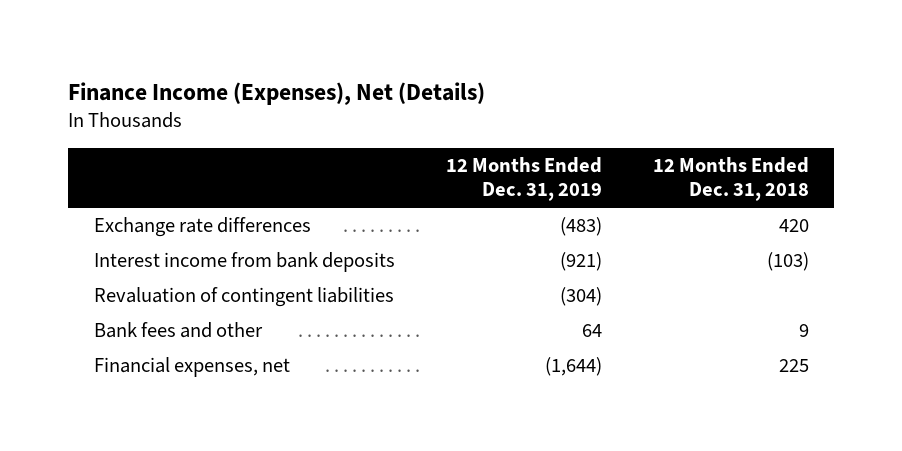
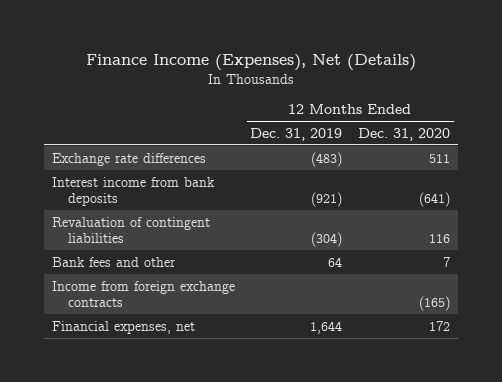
- | 12 Months Ended Dec. 31, 2019 | 12 Months Ended Dec. 31, 2018
+ | 12 Months Ended Dec. 31, 2019 | 12 Months Ended Dec. 31, 2020
- Financial expenses, net | (1,644) | 225
+ Income from foreign exchange contracts | | (165)
+ Financial expenses, net | 1,644 | 172

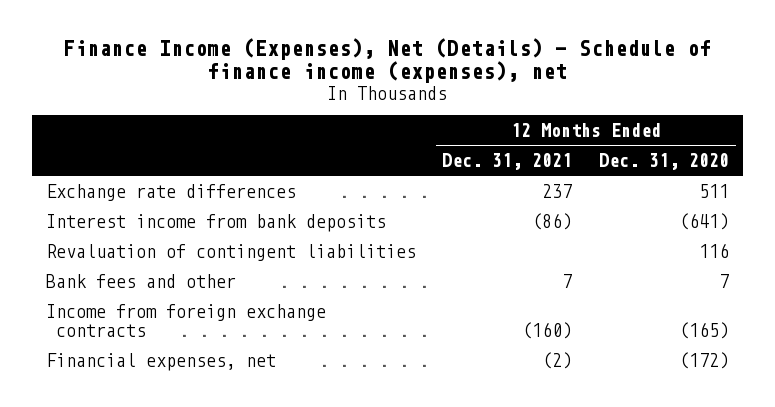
- Finance Income (Expenses), Net (Details)
+ Finance Income (Expenses), Net (Details) - Schedule of finance income (expenses), net
- | 12 Months Ended Dec. 31, 2019 | 12 Months Ended Dec. 31, 2020
+ | 12 Months Ended Dec. 31, 2021 | 12 Months Ended Dec. 31, 2020
- Financial expenses, net | 1,644 | 172
+ Financial expenses, net | (2) | (172)

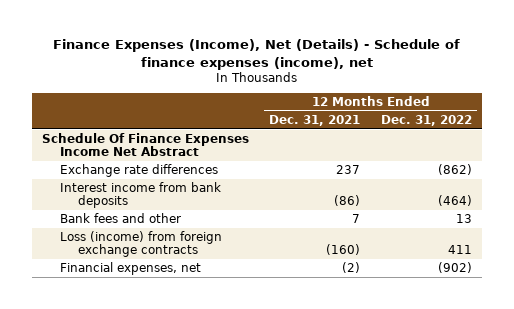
- Finance Income (Expenses), Net (Details) - Schedule of finance income (expenses), net
+ Finance Expenses (Income), Net (Details) - Schedule of finance expenses (income), net
- | 12 Months Ended Dec. 31, 2021 | 12 Months Ended Dec. 31, 2020
+ | 12 Months Ended Dec. 31, 2021 | 12 Months Ended Dec. 31, 2022
+ Schedule Of Finance Expenses Income Net Abstract
- Revaluation of contingent liabilities | | 116
- Income from foreign exchange contracts | (160) | (165)
+ Loss (income) from foreign exchange contracts | (160) | 411

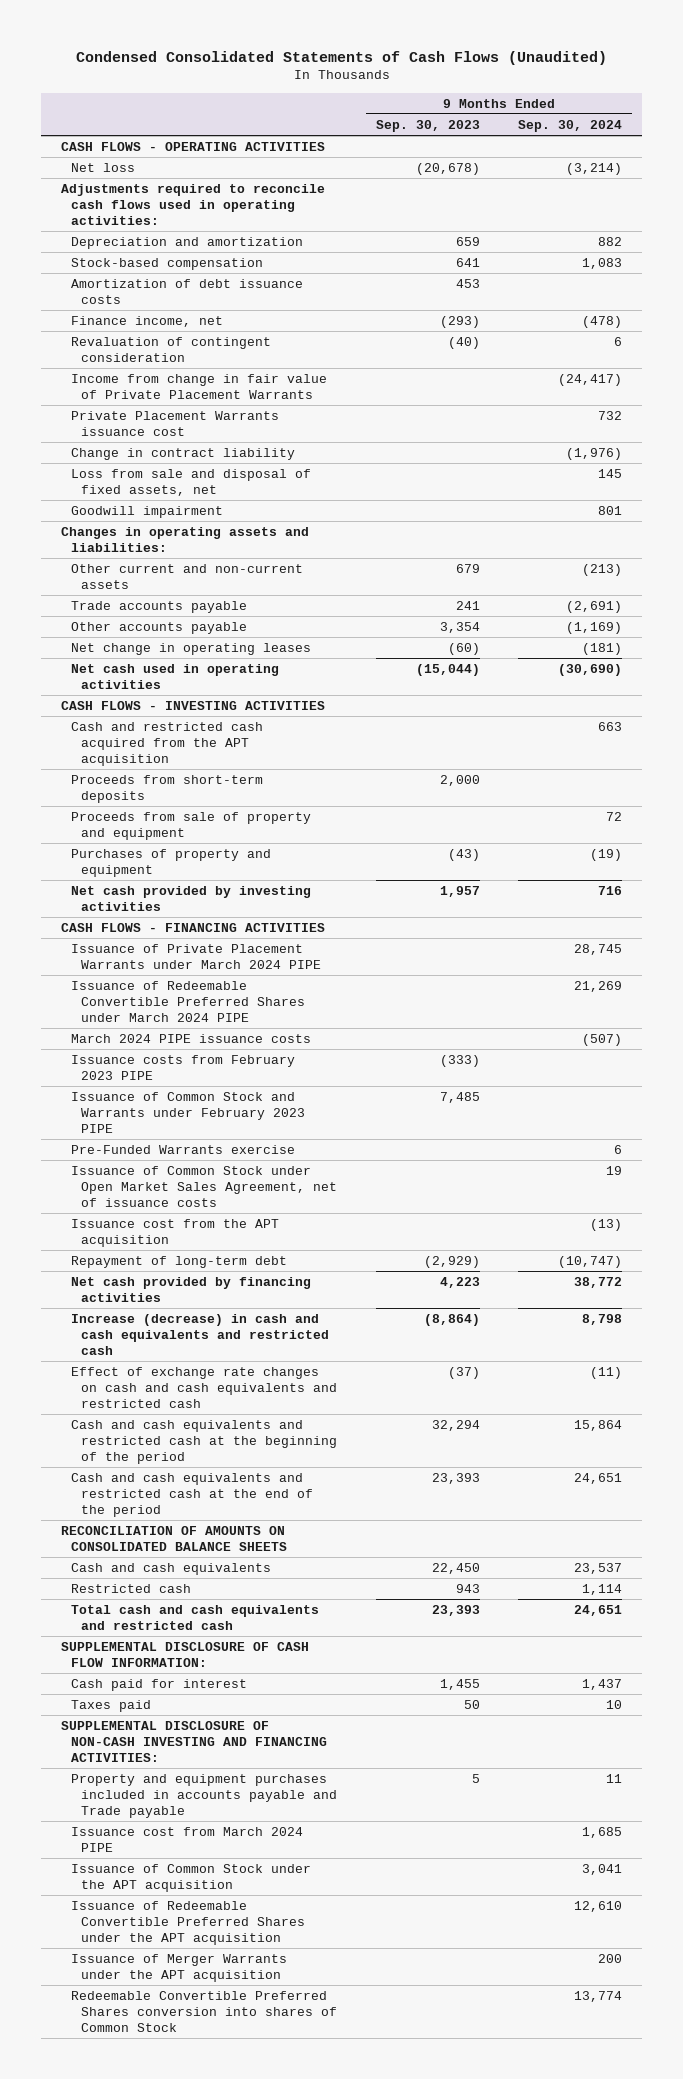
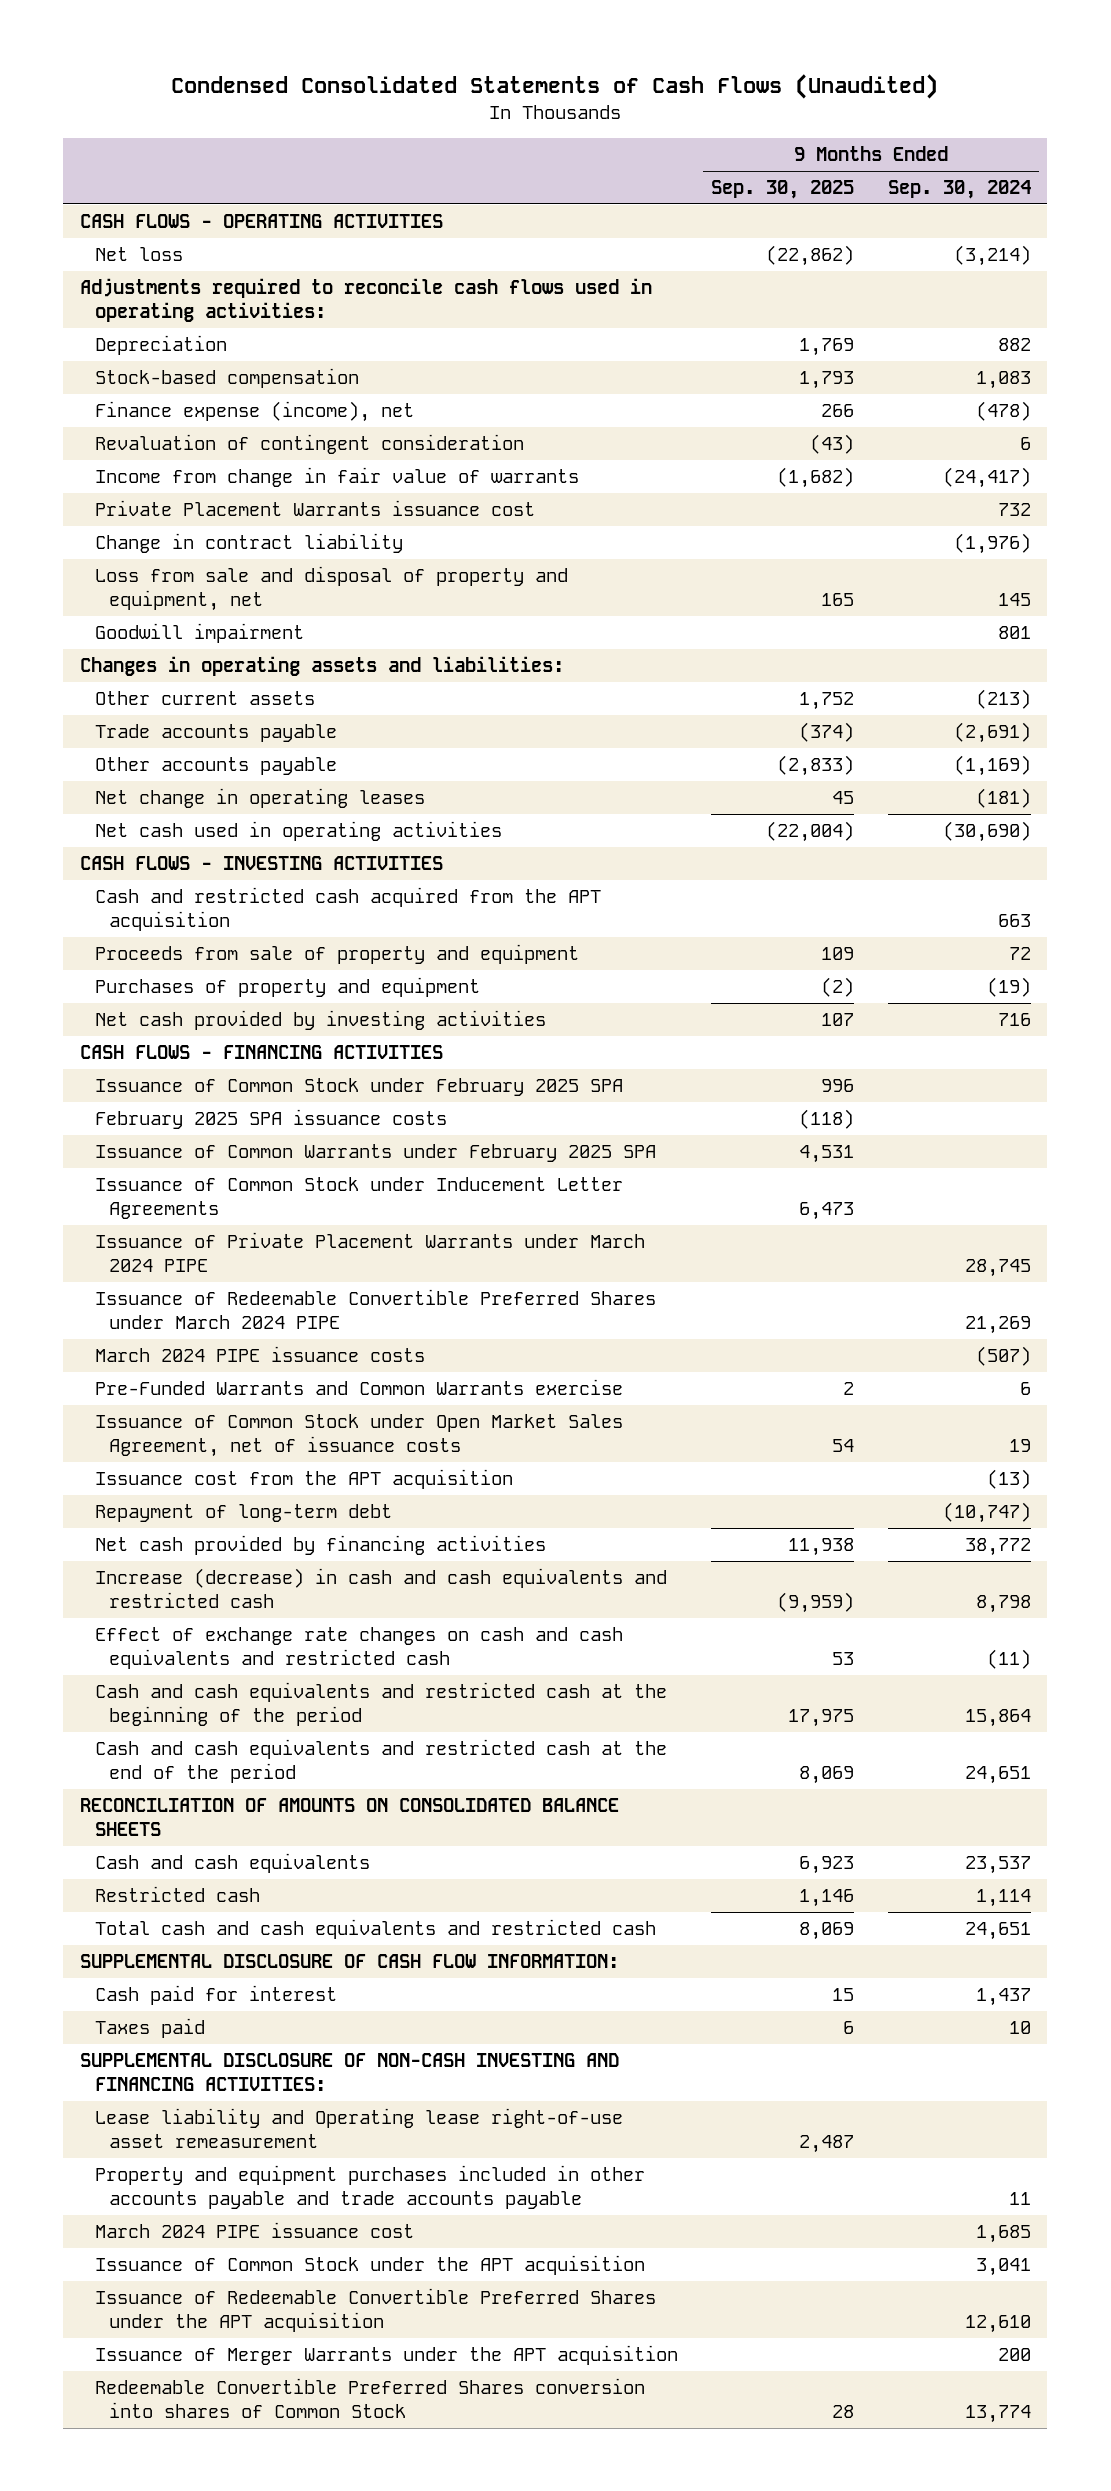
- | 9 Months Ended Sep. 30, 2023 | 9 Months Ended Sep. 30, 2024
+ | 9 Months Ended Sep. 30, 2025 | 9 Months Ended Sep. 30, 2024
- Depreciation and amortization | 659 | 882
+ Depreciation | 1,769 | 882
- Amortization of debt issuance costs | 453 |
- Finance income, net | (293) | (478)
+ Finance expense (income), net | 266 | (478)
- Income from change in fair value of Private Placement Warrants | | (24,417)
+ Income from change in fair value of warrants | (1,682) | (24,417)
- Loss from sale and disposal of fixed assets, net | | 145
+ Loss from sale and disposal of property and equipment, net | 165 | 145
- Other current and non-current assets | 679 | (213)
+ Other current assets | 1,752 | (213)
- Proceeds from short-term deposits | 2,000 |
+ Issuance of Common Stock under February 2025 SPA | 996 |
+ February 2025 SPA issuance costs | (118) |
+ Issuance of Common Warrants under February 2025 SPA | 4,531 |
+ Issuance of Common Stock under Inducement Letter Agreements | 6,473 |
- Issuance costs from February 2023 PIPE | (333) |
- Issuance of Common Stock and Warrants under February 2023 PIPE | 7,485 |
- Pre-Funded Warrants exercise | | 6
+ Pre-Funded Warrants and Common Warrants exercise | 2 | 6
- Property and equipment purchases included in accounts payable and Trade payable | 5 | 11
- Issuance cost from March 2024 PIPE | | 1,685
+ Lease liability and Operating lease right-of-use asset remeasurement | 2,487 |
+ Property and equipment purchases included in other accounts payable and trade accounts payable | | 11
+ March 2024 PIPE issuance cost | | 1,685

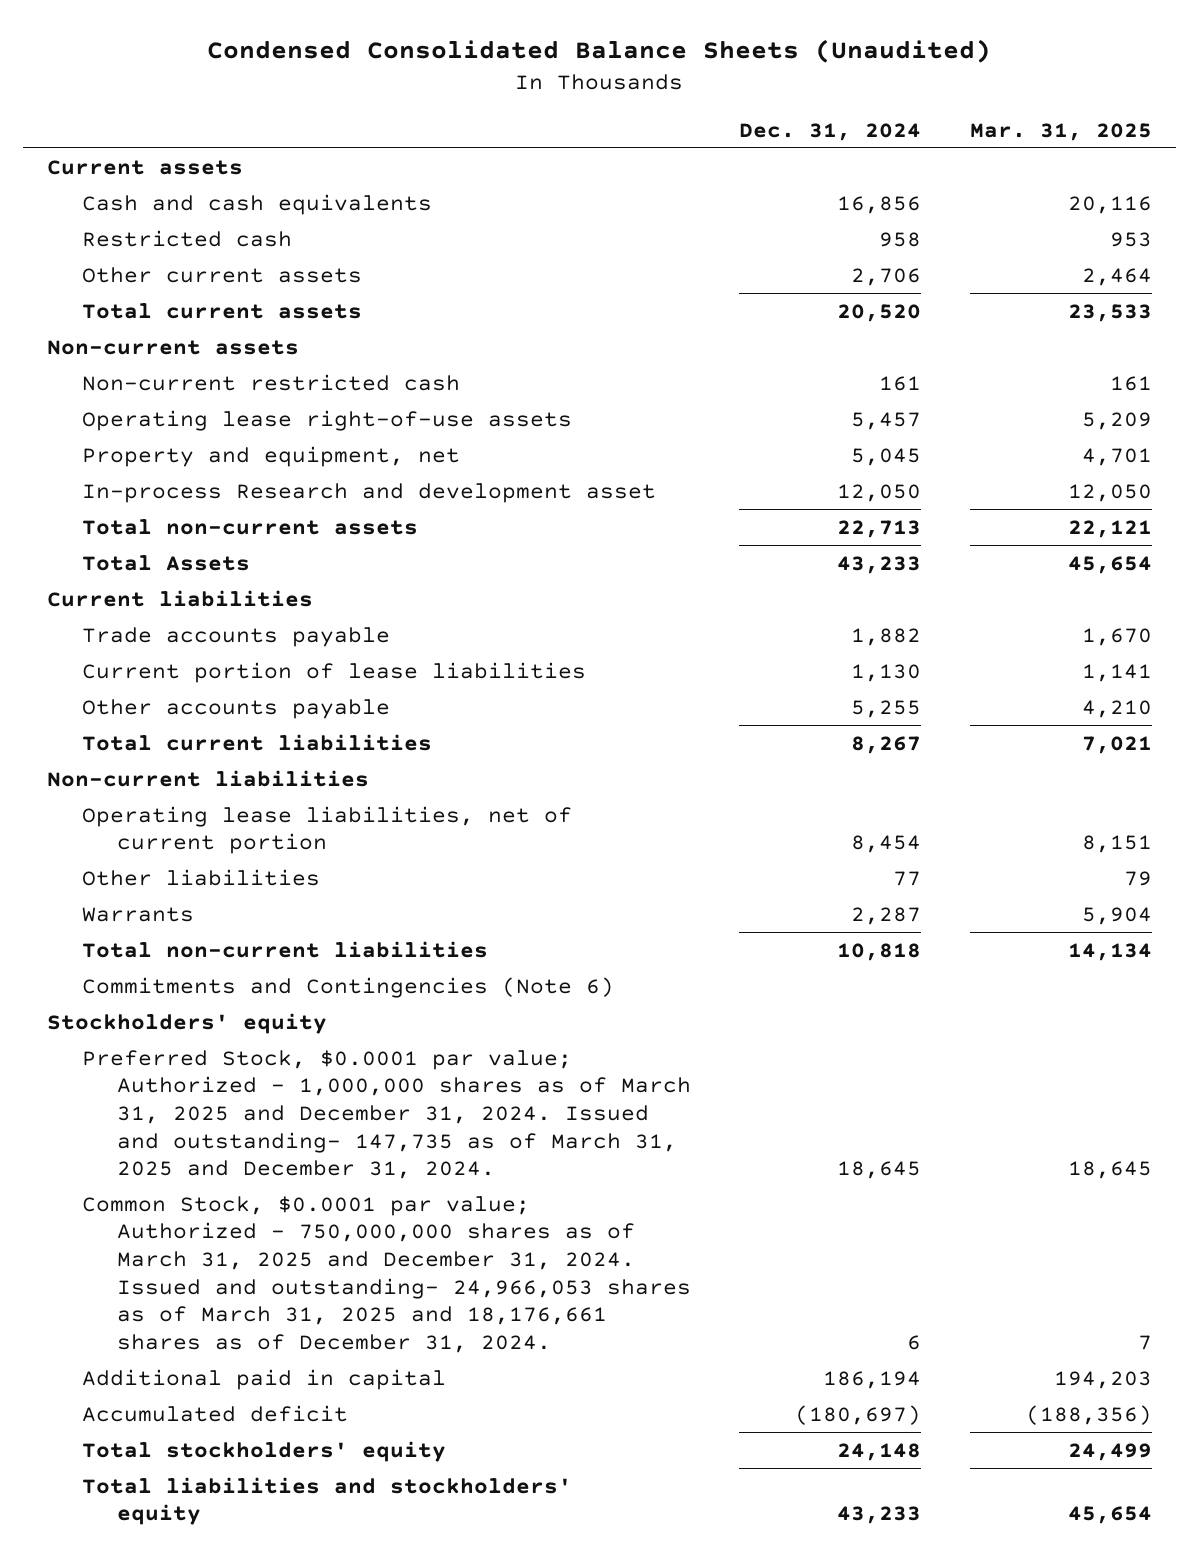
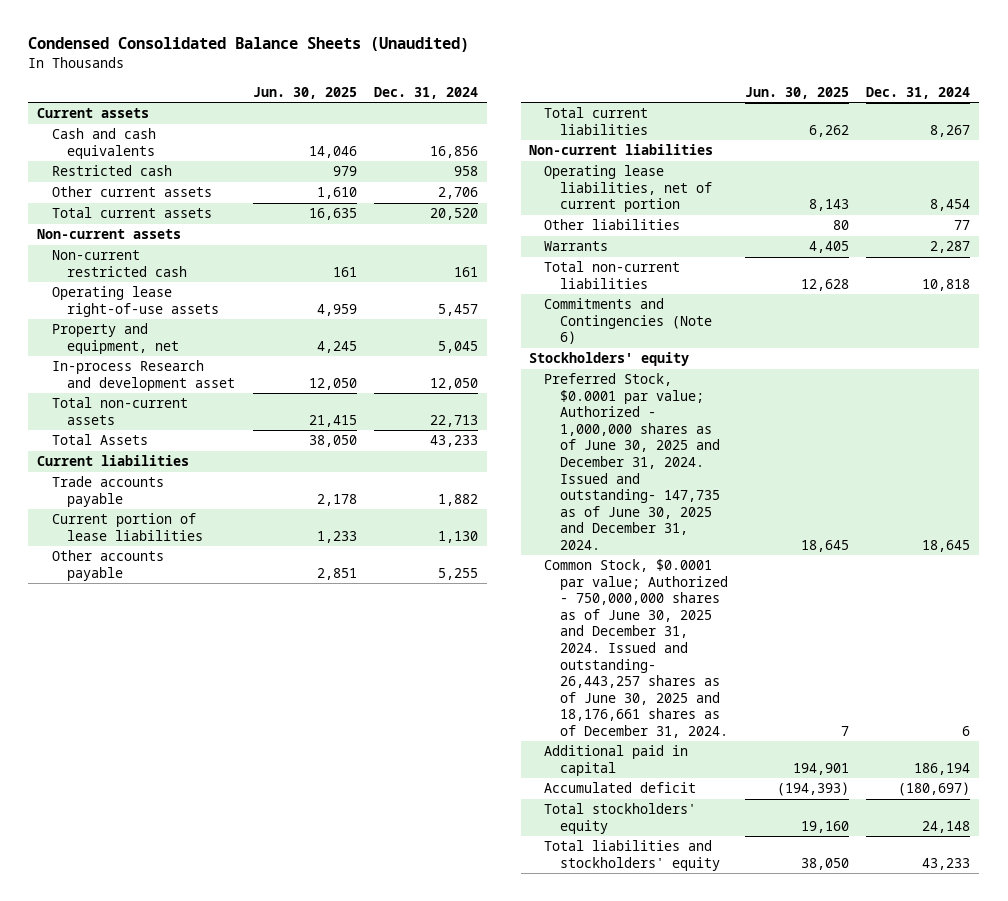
- | Dec. 31, 2024 | Mar. 31, 2025
+ | Jun. 30, 2025 | Dec. 31, 2024
- Preferred Stock, $0.0001 par value; Authorized - 1,000,000 shares as of March 31, 2025 and December 31, 2024. Issued and outstanding- 147,735 as of March 31, 2025 and December 31, 2024. | 18,645 | 18,645
- Common Stock, $0.0001 par value; Authorized - 750,000,000 shares as of March 31, 2025 and December 31, 2024. Issued and outstanding- 24,966,053 shares as of March 31, 2025 and 18,176,661 shares as of December 31, 2024. | 6 | 7
+ Preferred Stock, $0.0001 par value; Authorized - 1,000,000 shares as of June 30, 2025 and December 31, 2024. Issued and outstanding- 147,735 as of June 30, 2025 and December 31, 2024. | 18,645 | 18,645
+ Common Stock, $0.0001 par value; Authorized - 750,000,000 shares as of June 30, 2025 and December 31, 2024. Issued and outstanding- 26,443,257 shares as of June 30, 2025 and 18,176,661 shares as of December 31, 2024. | 7 | 6

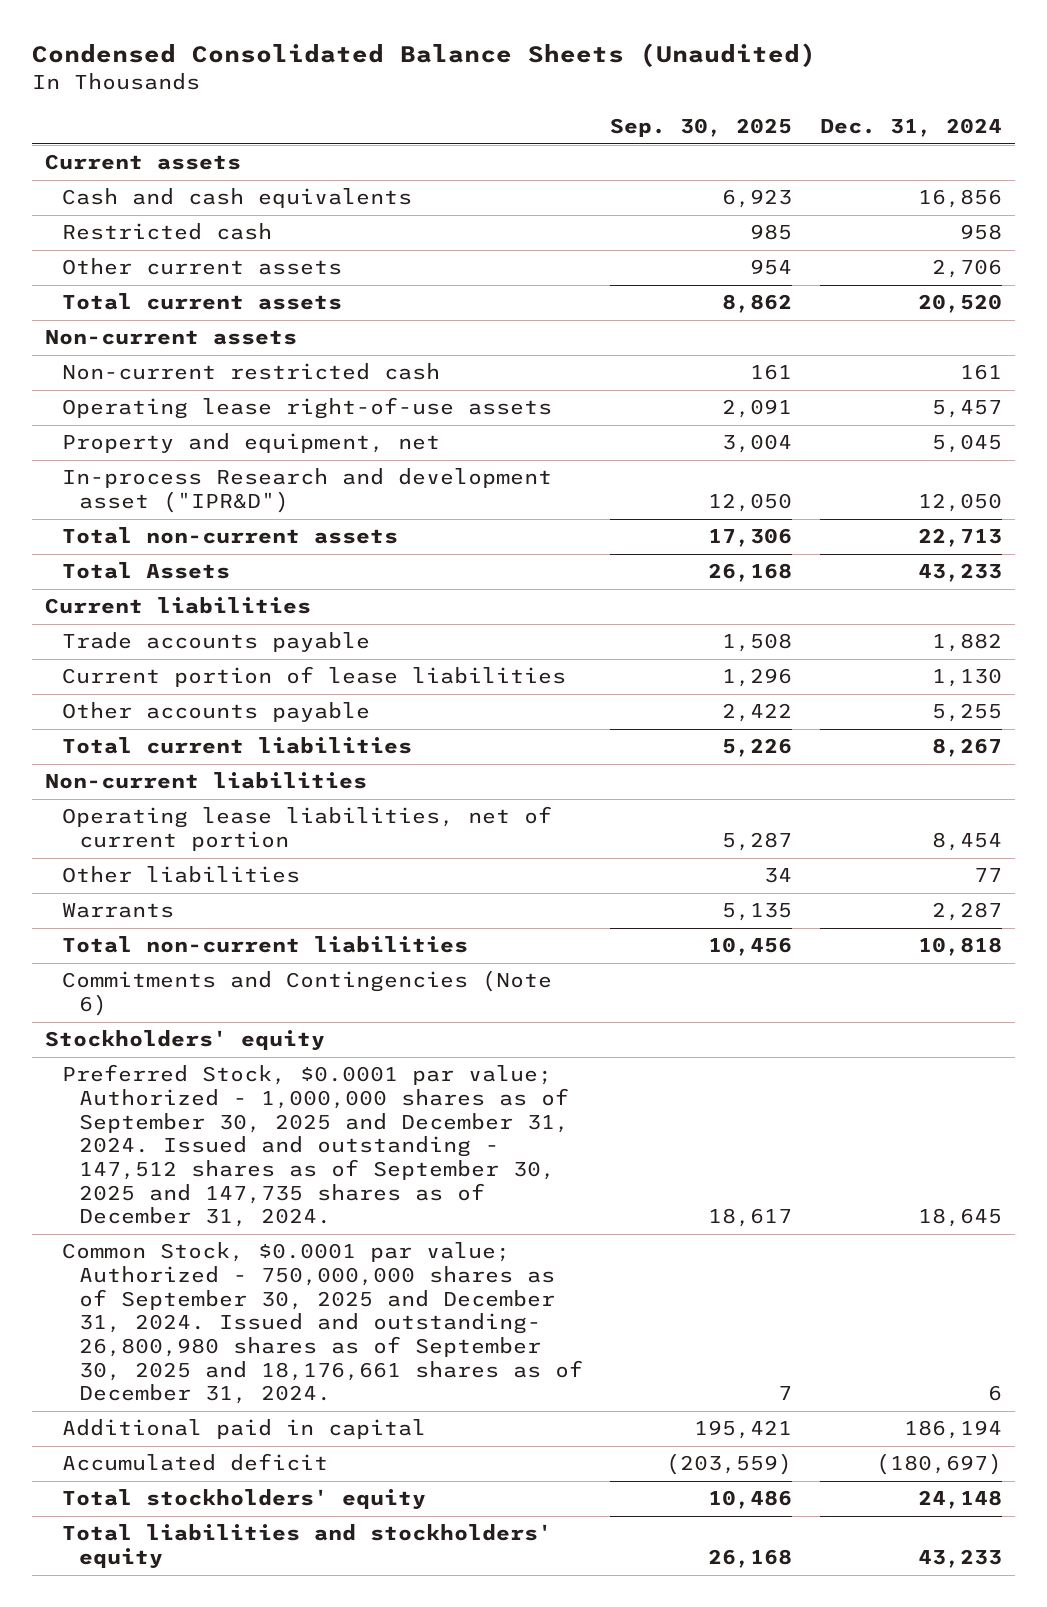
- | Jun. 30, 2025 | Dec. 31, 2024
+ | Sep. 30, 2025 | Dec. 31, 2024
- In-process Research and development asset | 12,050 | 12,050
+ In-process Research and development asset ("IPR&D") | 12,050 | 12,050
- Preferred Stock, $0.0001 par value; Authorized - 1,000,000 shares as of June 30, 2025 and December 31, 2024. Issued and outstanding- 147,735 as of June 30, 2025 and December 31, 2024. | 18,645 | 18,645
- Common Stock, $0.0001 par value; Authorized - 750,000,000 shares as of June 30, 2025 and December 31, 2024. Issued and outstanding- 26,443,257 shares as of June 30, 2025 and 18,176,661 shares as of December 31, 2024. | 7 | 6
+ Preferred Stock, $0.0001 par value; Authorized - 1,000,000 shares as of September 30, 2025 and December 31, 2024. Issued and outstanding - 147,512 shares as of September 30, 2025 and 147,735 shares as of December 31, 2024. | 18,617 | 18,645
+ Common Stock, $0.0001 par value; Authorized - 750,000,000 shares as of September 30, 2025 and December 31, 2024. Issued and outstanding- 26,800,980 shares as of September 30, 2025 and 18,176,661 shares as of December 31, 2024. | 7 | 6

